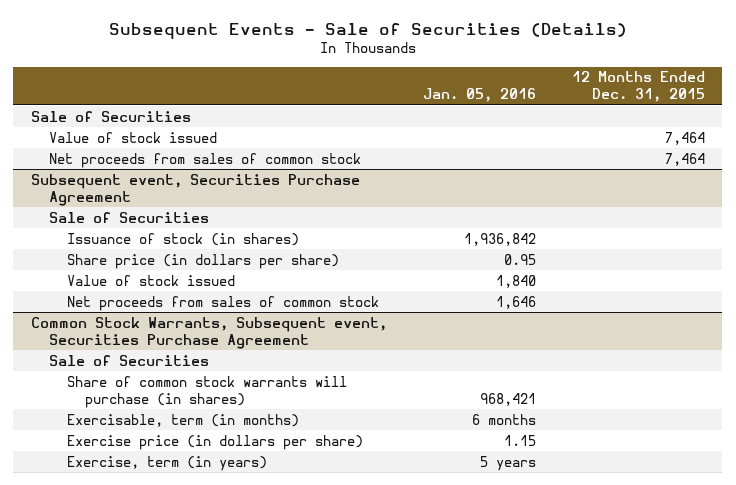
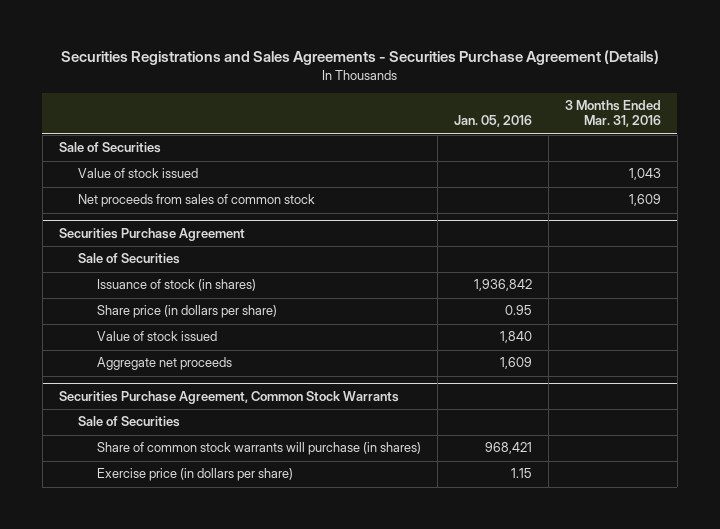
- Subsequent Events - Sale of Securities (Details)
+ Securities Registrations and Sales Agreements - Securities Purchase Agreement (Details)
- | Jan. 05, 2016 | 12 Months Ended Dec. 31, 2015
+ | Jan. 05, 2016 | 3 Months Ended Mar. 31, 2016
- Subsequent event, Securities Purchase Agreement
+ Securities Purchase Agreement
- Net proceeds from sales of common stock | 1,646 |
- Common Stock Warrants, Subsequent event, Securities Purchase Agreement
+ Aggregate net proceeds | 1,609 |
+ Securities Purchase Agreement, Common Stock Warrants
- Exercisable, term (in months) | 6 months |
- Exercise, term (in years) | 5 years |

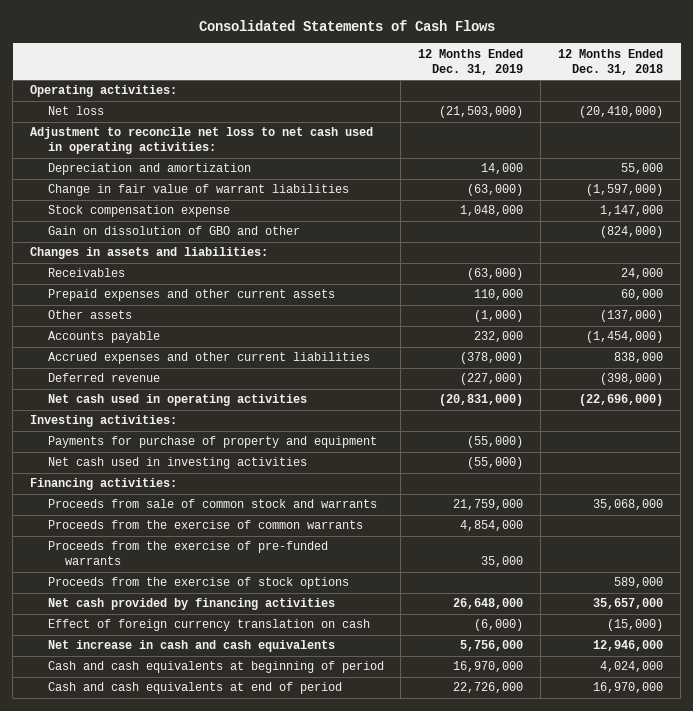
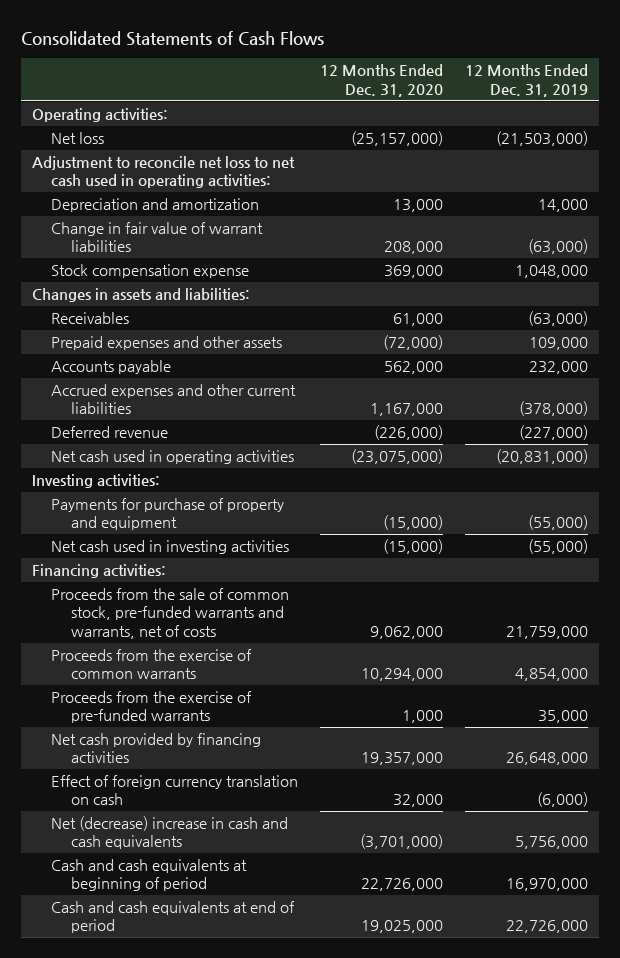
- | 12 Months Ended Dec. 31, 2019 | 12 Months Ended Dec. 31, 2018
+ | 12 Months Ended Dec. 31, 2020 | 12 Months Ended Dec. 31, 2019
- Gain on dissolution of GBO and other | | (824,000)
- Prepaid expenses and other current assets | 110,000 | 60,000
- Other assets | (1,000) | (137,000)
+ Prepaid expenses and other assets | (72,000) | 109,000
- Proceeds from sale of common stock and warrants | 21,759,000 | 35,068,000
+ Proceeds from the sale of common stock, pre-funded warrants and warrants, net of costs | 9,062,000 | 21,759,000
- Proceeds from the exercise of stock options | | 589,000
- Net increase in cash and cash equivalents | 5,756,000 | 12,946,000
+ Net (decrease) increase in cash and cash equivalents | (3,701,000) | 5,756,000

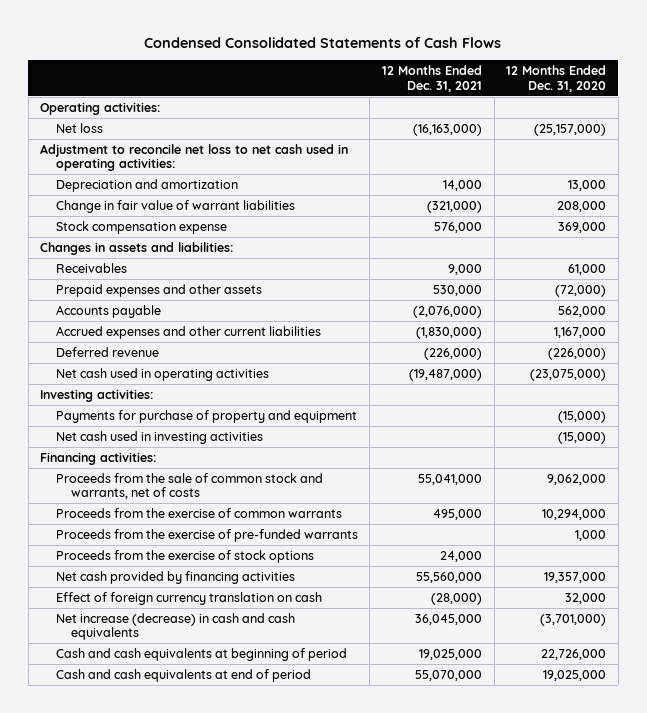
- Consolidated Statements of Cash Flows
+ Condensed Consolidated Statements of Cash Flows
- | 12 Months Ended Dec. 31, 2020 | 12 Months Ended Dec. 31, 2019
+ | 12 Months Ended Dec. 31, 2021 | 12 Months Ended Dec. 31, 2020
- Proceeds from the sale of common stock, pre-funded warrants and warrants, net of costs | 9,062,000 | 21,759,000
+ Proceeds from the sale of common stock and warrants, net of costs | 55,041,000 | 9,062,000
+ Proceeds from the exercise of stock options | 24,000 |
- Net (decrease) increase in cash and cash equivalents | (3,701,000) | 5,756,000
+ Net increase (decrease) in cash and cash equivalents | 36,045,000 | (3,701,000)

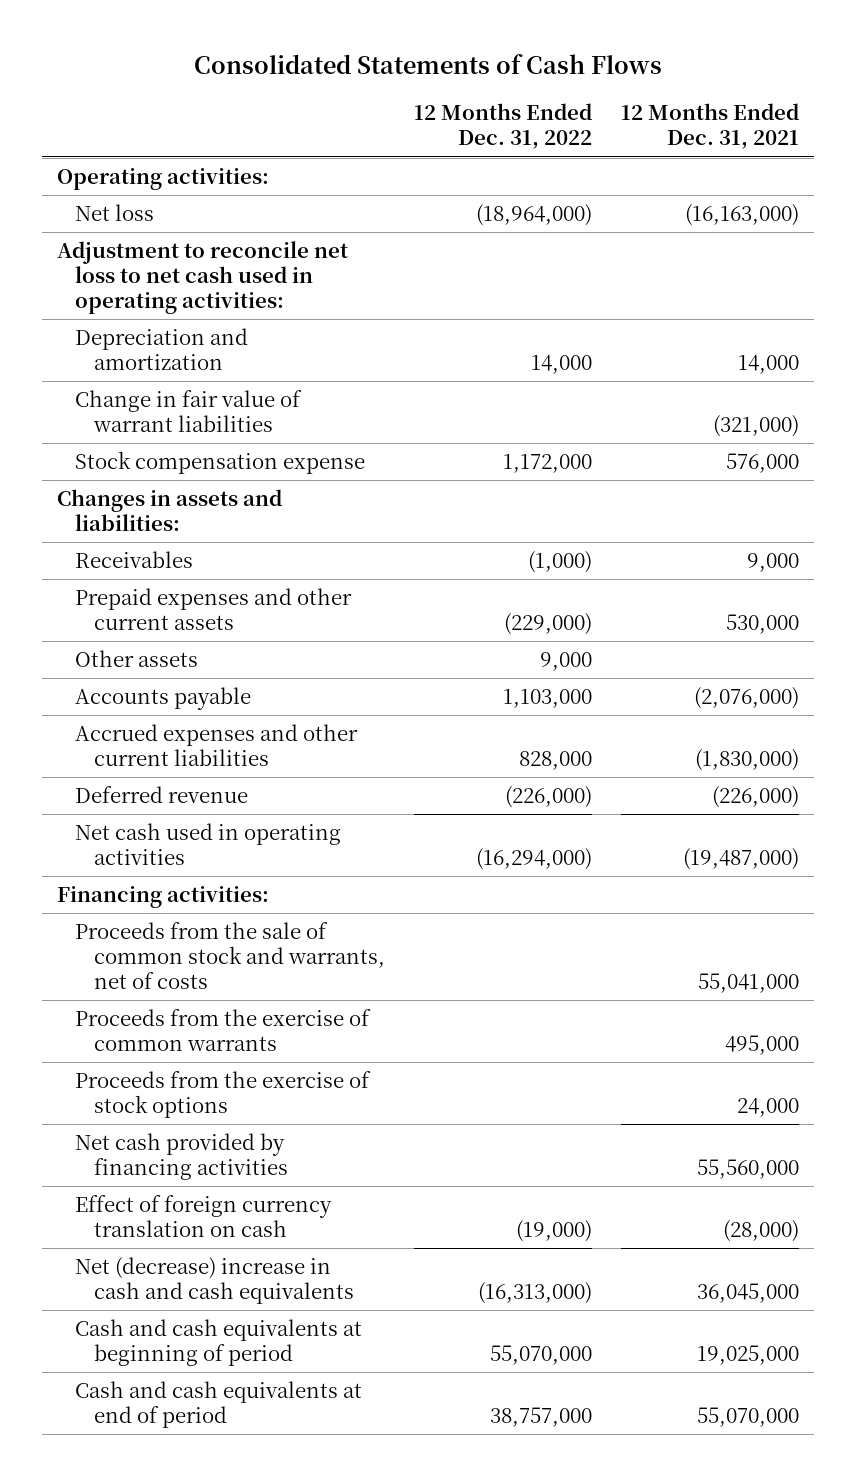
- Condensed Consolidated Statements of Cash Flows
+ Consolidated Statements of Cash Flows
- | 12 Months Ended Dec. 31, 2021 | 12 Months Ended Dec. 31, 2020
+ | 12 Months Ended Dec. 31, 2022 | 12 Months Ended Dec. 31, 2021
- Prepaid expenses and other assets | 530,000 | (72,000)
+ Prepaid expenses and other current assets | (229,000) | 530,000
+ Other assets | 9,000 |
- Investing activities:
- Payments for purchase of property and equipment | | (15,000)
- Net cash used in investing activities | | (15,000)
- Proceeds from the exercise of pre-funded warrants | | 1,000
- Net increase (decrease) in cash and cash equivalents | 36,045,000 | (3,701,000)
+ Net (decrease) increase in cash and cash equivalents | (16,313,000) | 36,045,000

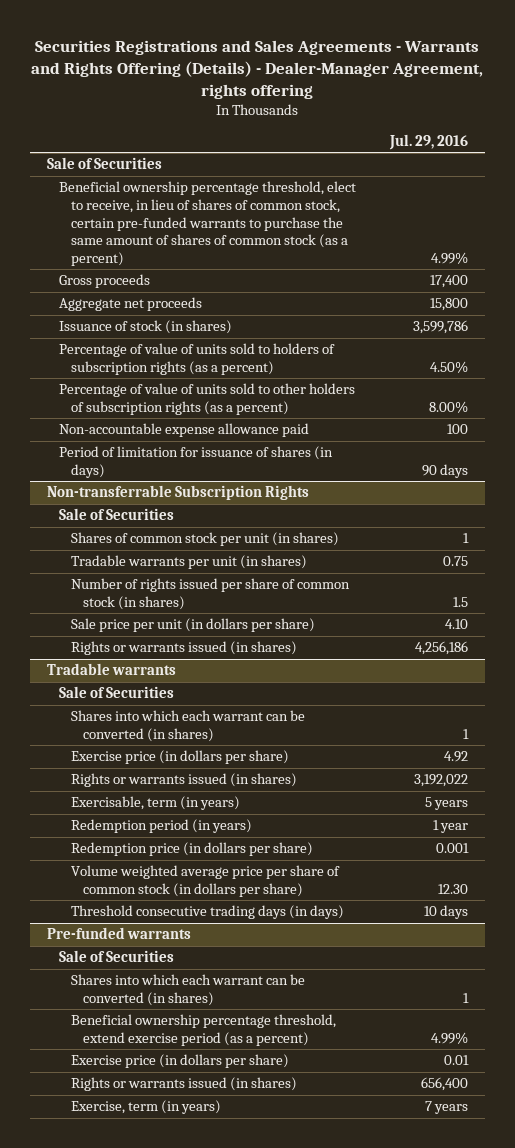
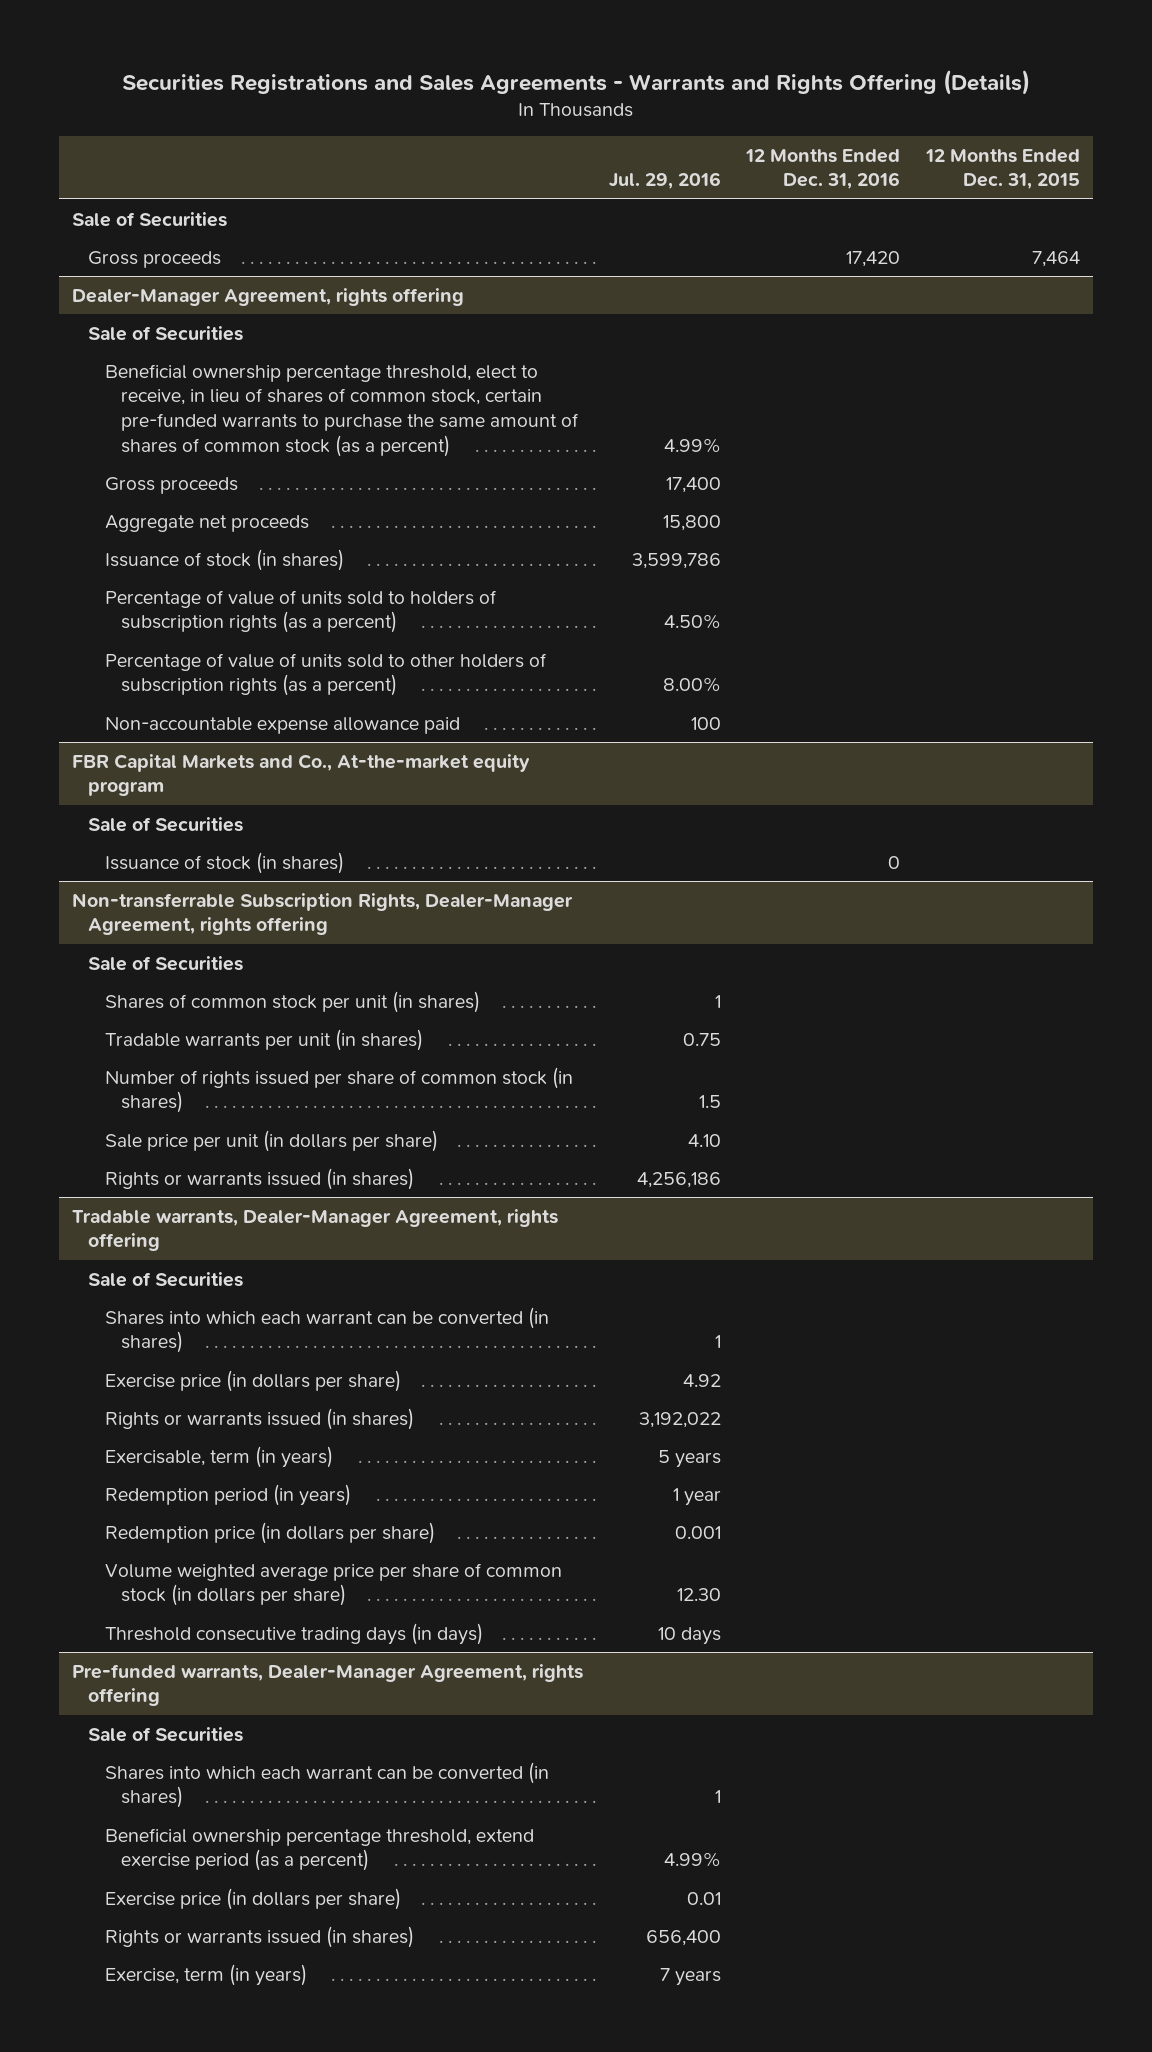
- Securities Registrations and Sales Agreements - Warrants and Rights Offering (Details) - Dealer-Manager Agreement, rights offering
+ Securities Registrations and Sales Agreements - Warrants and Rights Offering (Details)
- | Jul. 29, 2016
+ | Jul. 29, 2016 | 12 Months Ended Dec. 31, 2016 | 12 Months Ended Dec. 31, 2015
+ Gross proceeds | | 17,420 | 7,464
+ Dealer-Manager Agreement, rights offering
+ Sale of Securities
- Period of limitation for issuance of shares (in days) | 90 days
- Non-transferrable Subscription Rights
+ FBR Capital Markets and Co., At-the-market equity program
+ Issuance of stock (in shares) | | 0 |
+ Non-transferrable Subscription Rights, Dealer-Manager Agreement, rights offering
+ Sale of Securities
- Tradable warrants
+ Tradable warrants, Dealer-Manager Agreement, rights offering
- Pre-funded warrants
+ Pre-funded warrants, Dealer-Manager Agreement, rights offering

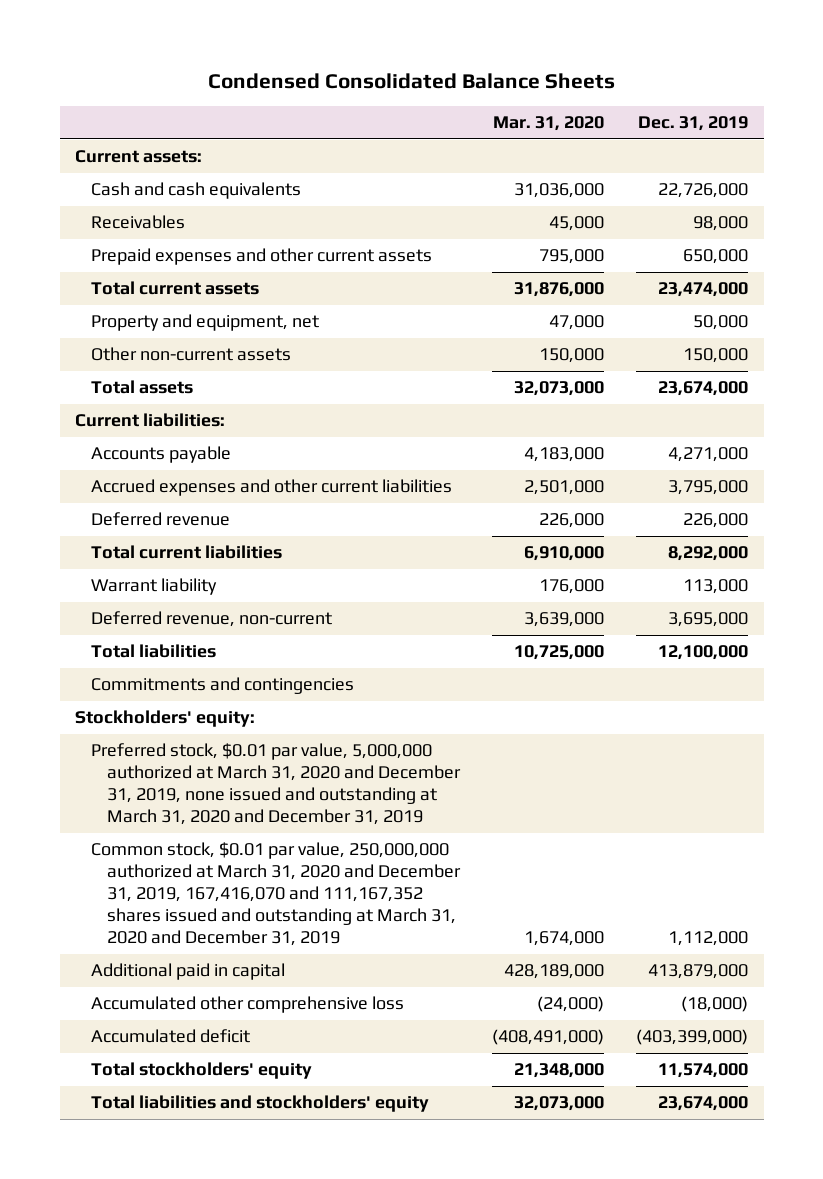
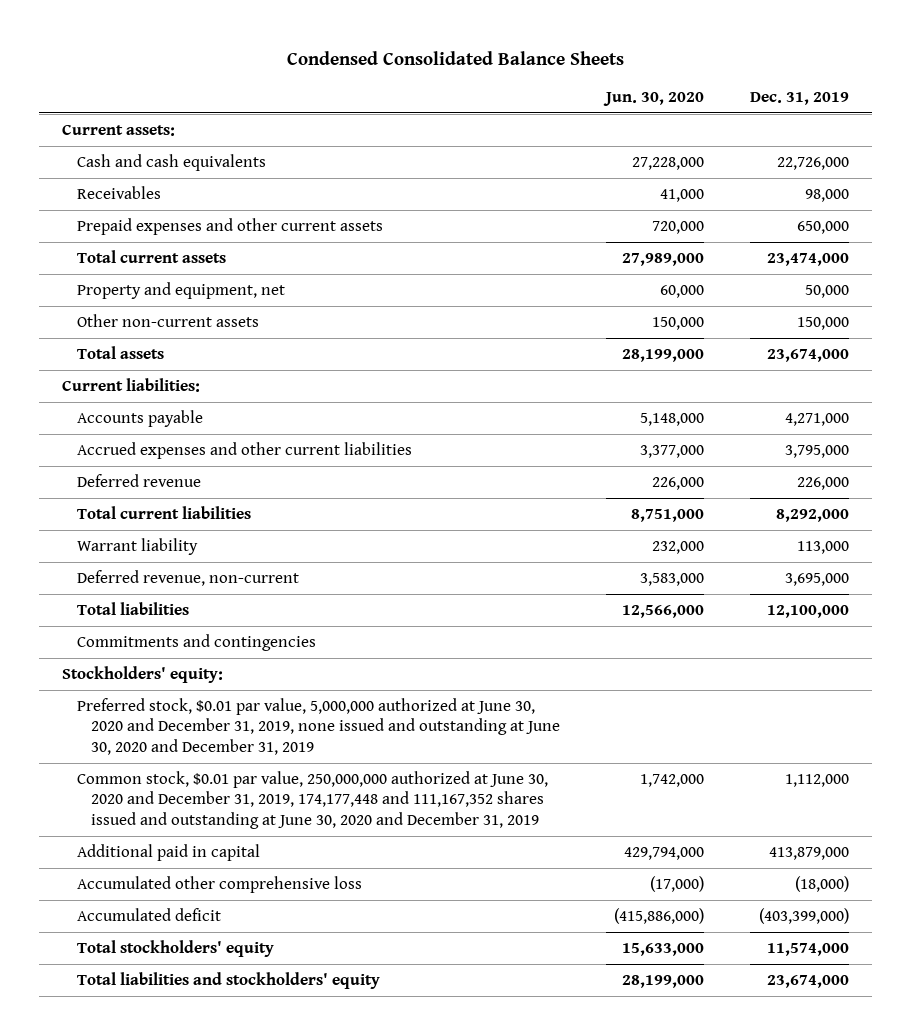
- | Mar. 31, 2020 | Dec. 31, 2019
+ | Jun. 30, 2020 | Dec. 31, 2019
- Preferred stock, $0.01 par value, 5,000,000 authorized at March 31, 2020 and December 31, 2019, none issued and outstanding at March 31, 2020 and December 31, 2019
- Common stock, $0.01 par value, 250,000,000 authorized at March 31, 2020 and December 31, 2019, 167,416,070 and 111,167,352 shares issued and outstanding at March 31, 2020 and December 31, 2019 | 1,674,000 | 1,112,000
+ Preferred stock, $0.01 par value, 5,000,000 authorized at June 30, 2020 and December 31, 2019, none issued and outstanding at June 30, 2020 and December 31, 2019
+ Common stock, $0.01 par value, 250,000,000 authorized at June 30, 2020 and December 31, 2019, 174,177,448 and 111,167,352 shares issued and outstanding at June 30, 2020 and December 31, 2019 | 1,742,000 | 1,112,000

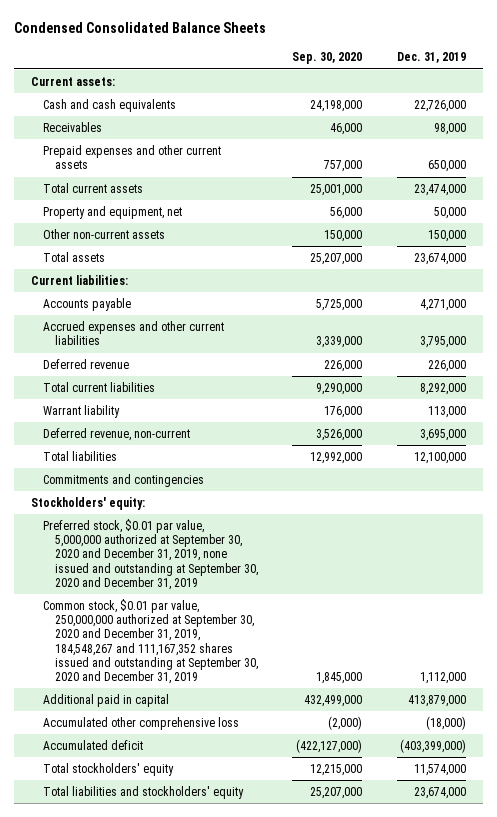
- | Jun. 30, 2020 | Dec. 31, 2019
+ | Sep. 30, 2020 | Dec. 31, 2019
- Preferred stock, $0.01 par value, 5,000,000 authorized at June 30, 2020 and December 31, 2019, none issued and outstanding at June 30, 2020 and December 31, 2019
- Common stock, $0.01 par value, 250,000,000 authorized at June 30, 2020 and December 31, 2019, 174,177,448 and 111,167,352 shares issued and outstanding at June 30, 2020 and December 31, 2019 | 1,742,000 | 1,112,000
+ Preferred stock, $0.01 par value, 5,000,000 authorized at September 30, 2020 and December 31, 2019, none issued and outstanding at September 30, 2020 and December 31, 2019
+ Common stock, $0.01 par value, 250,000,000 authorized at September 30, 2020 and December 31, 2019, 184,548,267 and 111,167,352 shares issued and outstanding at September 30, 2020 and December 31, 2019 | 1,845,000 | 1,112,000

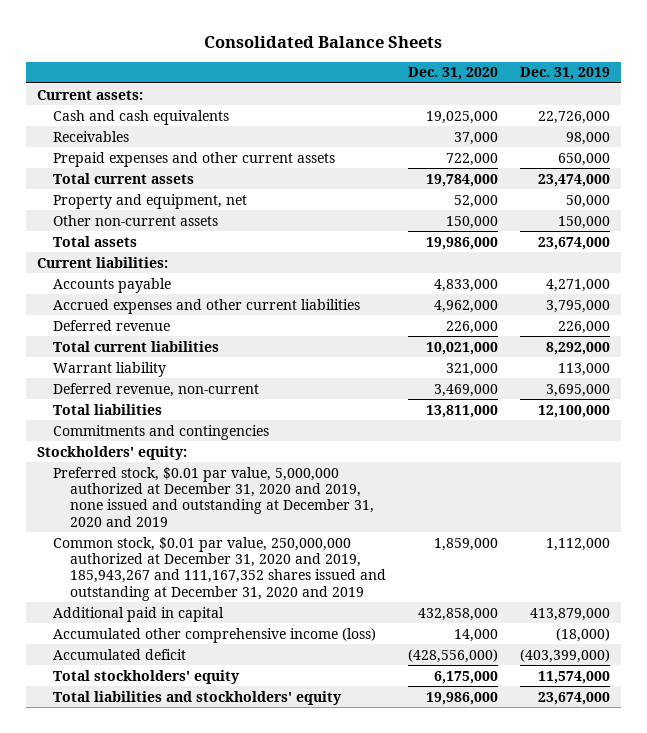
- Condensed Consolidated Balance Sheets
+ Consolidated Balance Sheets
- | Sep. 30, 2020 | Dec. 31, 2019
+ | Dec. 31, 2020 | Dec. 31, 2019
- Preferred stock, $0.01 par value, 5,000,000 authorized at September 30, 2020 and December 31, 2019, none issued and outstanding at September 30, 2020 and December 31, 2019
- Common stock, $0.01 par value, 250,000,000 authorized at September 30, 2020 and December 31, 2019, 184,548,267 and 111,167,352 shares issued and outstanding at September 30, 2020 and December 31, 2019 | 1,845,000 | 1,112,000
+ Preferred stock, $0.01 par value, 5,000,000 authorized at December 31, 2020 and 2019, none issued and outstanding at December 31, 2020 and 2019
+ Common stock, $0.01 par value, 250,000,000 authorized at December 31, 2020 and 2019, 185,943,267 and 111,167,352 shares issued and outstanding at December 31, 2020 and 2019 | 1,859,000 | 1,112,000
- Accumulated other comprehensive loss | (2,000) | (18,000)
+ Accumulated other comprehensive income (loss) | 14,000 | (18,000)

